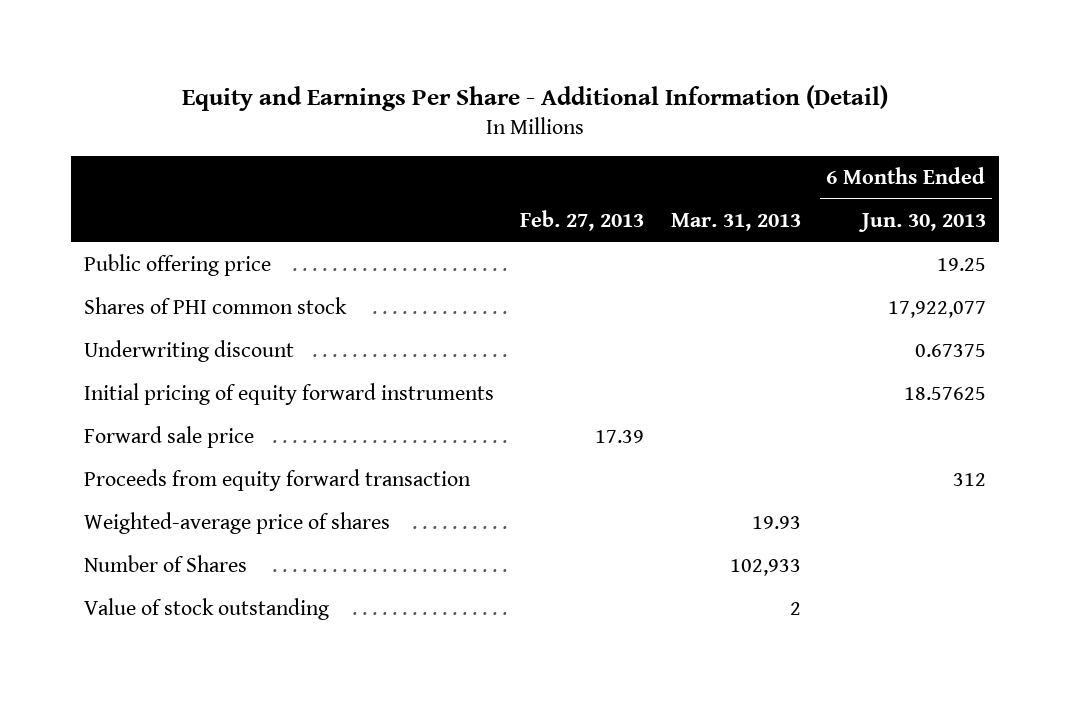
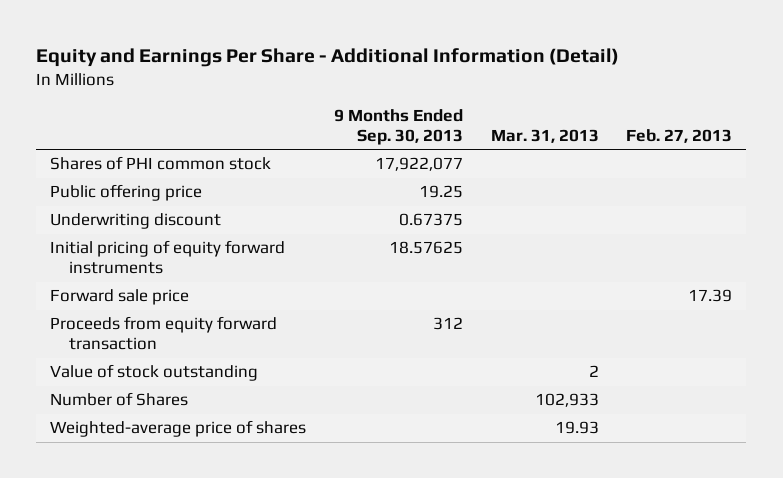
- | Feb. 27, 2013 | Mar. 31, 2013 | 6 Months Ended Jun. 30, 2013
+ | 9 Months Ended Sep. 30, 2013 | Mar. 31, 2013 | Feb. 27, 2013
moved down: Public offering price | 19.25 | |
moved down: Number of Shares | | 102,933 |
moved down: Weighted-average price of shares | | 19.93 |

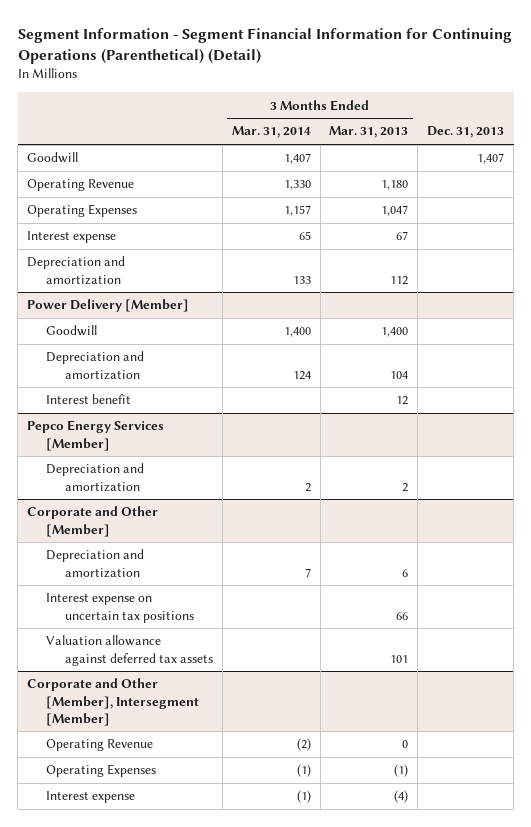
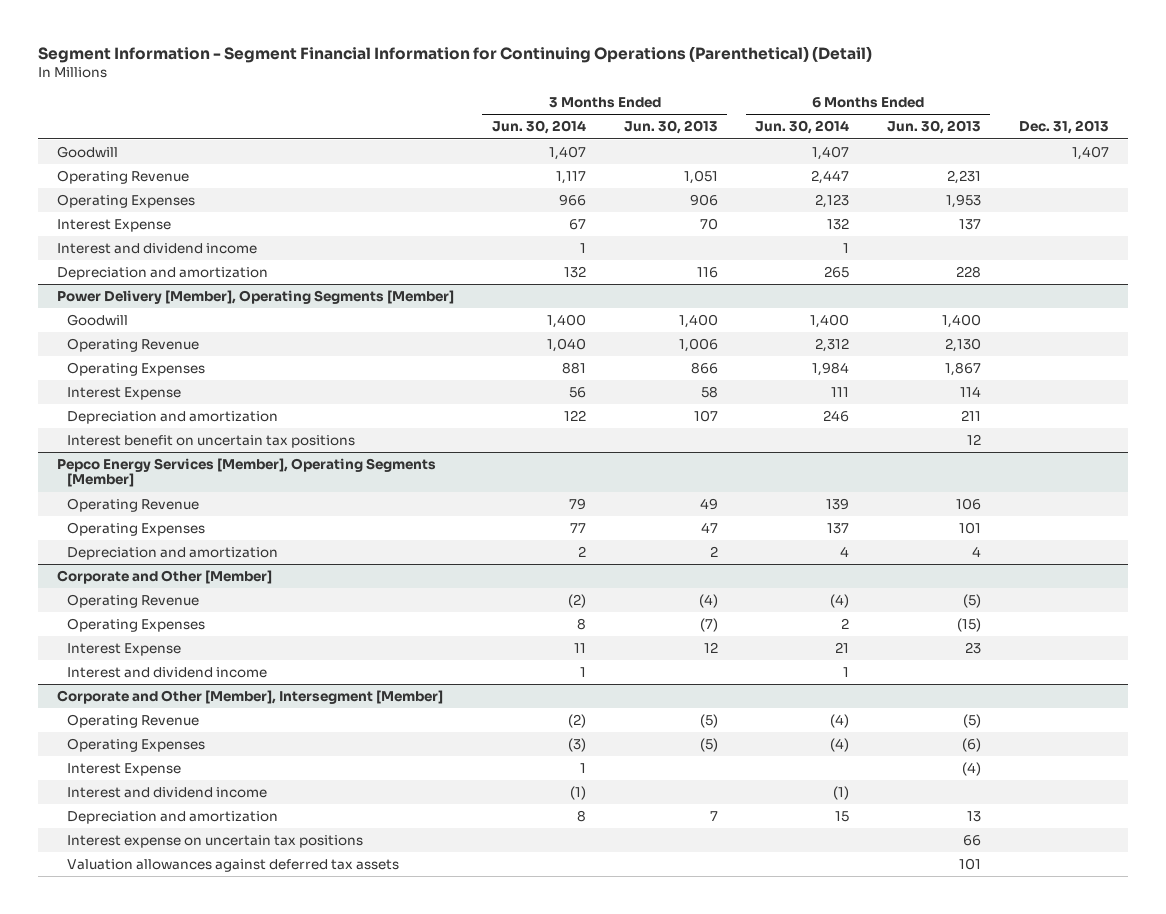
- | 3 Months Ended Mar. 31, 2014 | 3 Months Ended Mar. 31, 2013 | Dec. 31, 2013
+ | 3 Months Ended Jun. 30, 2014 | 3 Months Ended Jun. 30, 2013 | 6 Months Ended Jun. 30, 2014 | 6 Months Ended Jun. 30, 2013 | Dec. 31, 2013
- Interest expense | 65 | 67 |
+ Interest Expense | 67 | 70 | 132 | 137 |
+ Interest and dividend income | 1 | | 1 | |
- Power Delivery [Member]
+ Power Delivery [Member], Operating Segments [Member]
+ Operating Revenue | 1,040 | 1,006 | 2,312 | 2,130 |
+ Operating Expenses | 881 | 866 | 1,984 | 1,867 |
+ Interest Expense | 56 | 58 | 111 | 114 |
- Interest benefit | | 12 |
- Pepco Energy Services [Member]
+ Interest benefit on uncertain tax positions | | | | 12 |
+ Pepco Energy Services [Member], Operating Segments [Member]
+ Operating Revenue | 79 | 49 | 139 | 106 |
+ Operating Expenses | 77 | 47 | 137 | 101 |
@ Corporate and Other [Member]
- Depreciation and amortization | 7 | 6 |
- Interest expense on uncertain tax positions | | 66 |
- Valuation allowance against deferred tax assets | | 101 |
+ Operating Revenue | (2) | (4) | (4) | (5) |
+ Operating Expenses | 8 | (7) | 2 | (15) |
+ Interest Expense | 11 | 12 | 21 | 23 |
+ Interest and dividend income | 1 | | 1 | |
@ Corporate and Other [Member], Intersegment [Member]
- Interest expense | (1) | (4) |
+ Interest Expense | 1 | | | (4) |
+ Interest and dividend income | (1) | | (1) | |
+ Depreciation and amortization | 8 | 7 | 15 | 13 |
+ Interest expense on uncertain tax positions | | | | 66 |
+ Valuation allowances against deferred tax assets | | | | 101 |

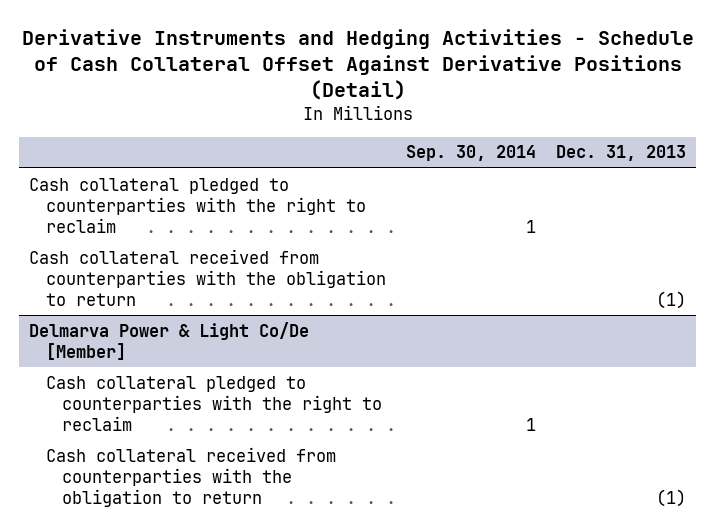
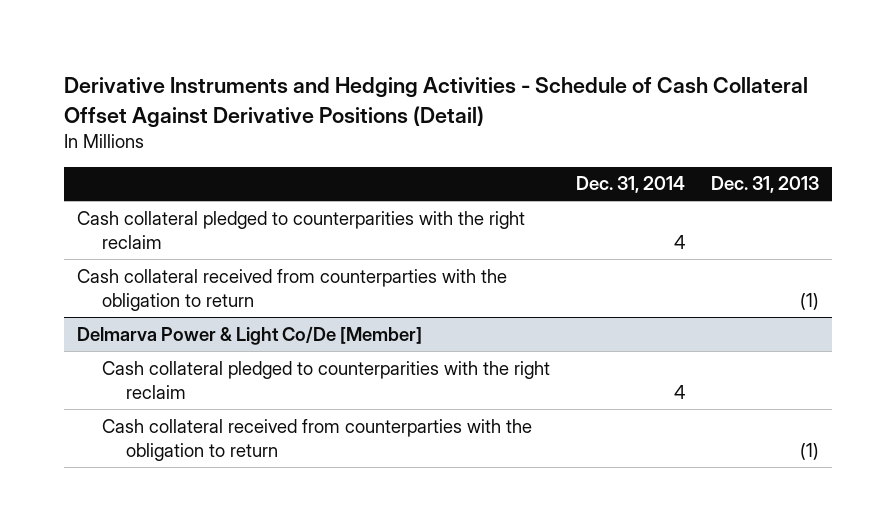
- | Sep. 30, 2014 | Dec. 31, 2013
+ | Dec. 31, 2014 | Dec. 31, 2013
- Cash collateral pledged to counterparties with the right to reclaim | 1 |
+ Cash collateral pledged to counterparities with the right reclaim | 4 |
@ Delmarva Power & Light Co/De [Member]
- Cash collateral pledged to counterparties with the right to reclaim | 1 |
+ Cash collateral pledged to counterparities with the right reclaim | 4 |

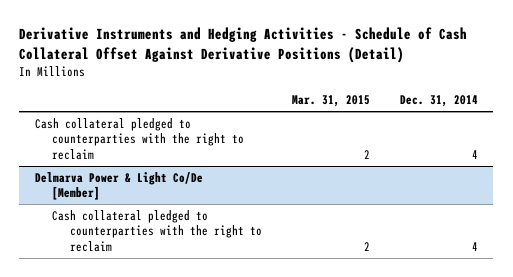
- | Dec. 31, 2014 | Dec. 31, 2013
+ | Mar. 31, 2015 | Dec. 31, 2014
- Cash collateral pledged to counterparities with the right reclaim | 4 |
- Cash collateral received from counterparties with the obligation to return | | (1)
+ Cash collateral pledged to counterparties with the right to reclaim | 2 | 4
@ Delmarva Power & Light Co/De [Member]
- Cash collateral pledged to counterparities with the right reclaim | 4 |
- Cash collateral received from counterparties with the obligation to return | | (1)
+ Cash collateral pledged to counterparties with the right to reclaim | 2 | 4

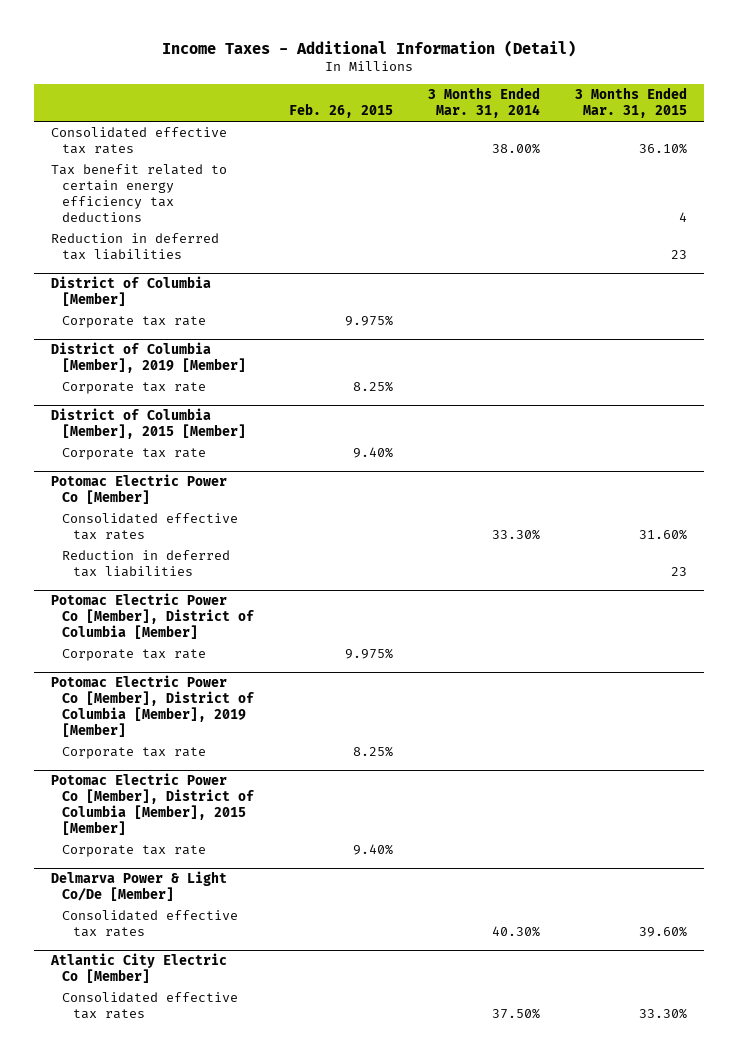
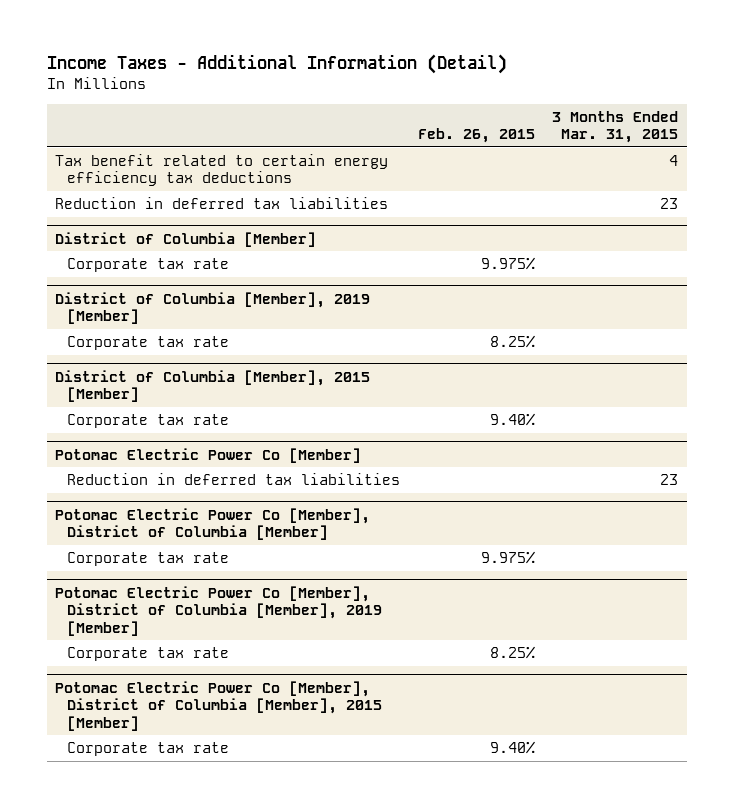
- | Feb. 26, 2015 | 3 Months Ended Mar. 31, 2014 | 3 Months Ended Mar. 31, 2015
+ | Feb. 26, 2015 | 3 Months Ended Mar. 31, 2015
- Consolidated effective tax rates | | 38.00% | 36.10%
@ Potomac Electric Power Co [Member]
- Consolidated effective tax rates | | 33.30% | 31.60%
- Delmarva Power & Light Co/De [Member]
- Consolidated effective tax rates | | 40.30% | 39.60%
- Atlantic City Electric Co [Member]
- Consolidated effective tax rates | | 37.50% | 33.30%

